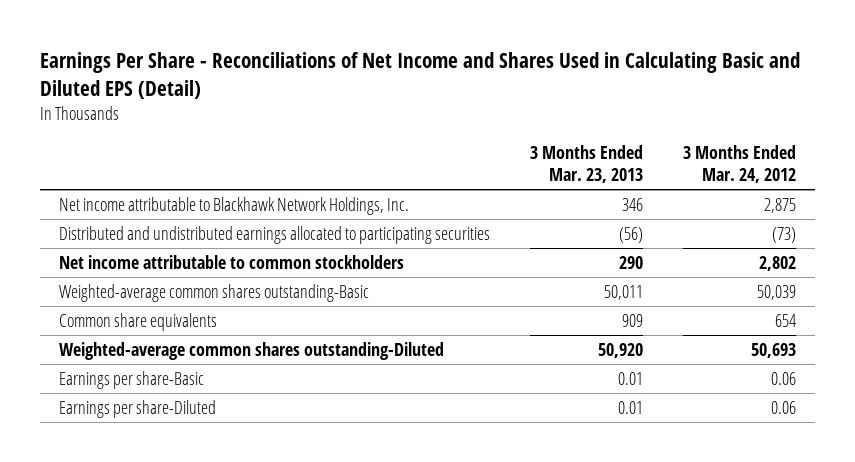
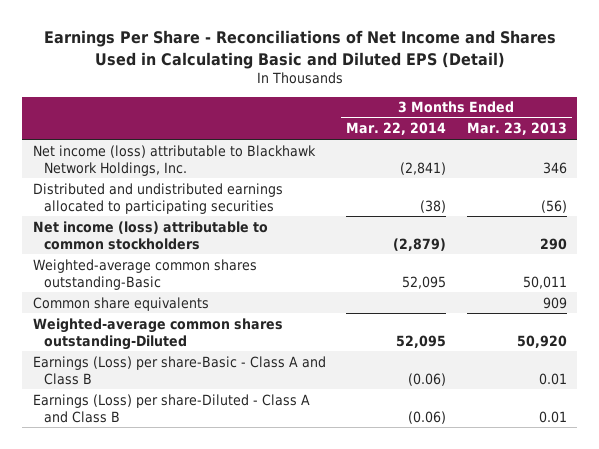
- | 3 Months Ended Mar. 23, 2013 | 3 Months Ended Mar. 24, 2012
+ | 3 Months Ended Mar. 22, 2014 | 3 Months Ended Mar. 23, 2013
- Net income attributable to Blackhawk Network Holdings, Inc. | 346 | 2,875
+ Net income (loss) attributable to Blackhawk Network Holdings, Inc. | (2,841) | 346
- Net income attributable to common stockholders | 290 | 2,802
+ Net income (loss) attributable to common stockholders | (2,879) | 290
- Earnings per share-Basic | 0.01 | 0.06
- Earnings per share-Diluted | 0.01 | 0.06
+ Earnings (Loss) per share-Basic - Class A and Class B | (0.06) | 0.01
+ Earnings (Loss) per share-Diluted - Class A and Class B | (0.06) | 0.01

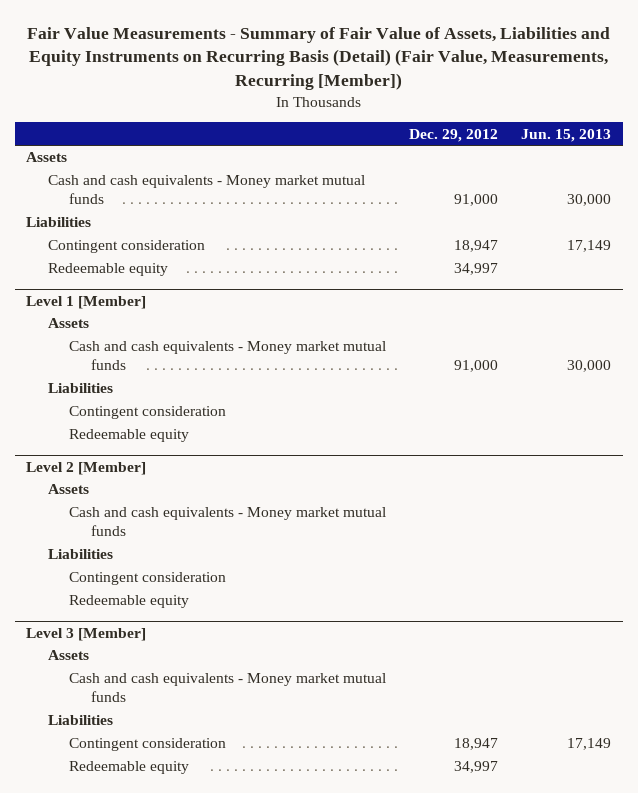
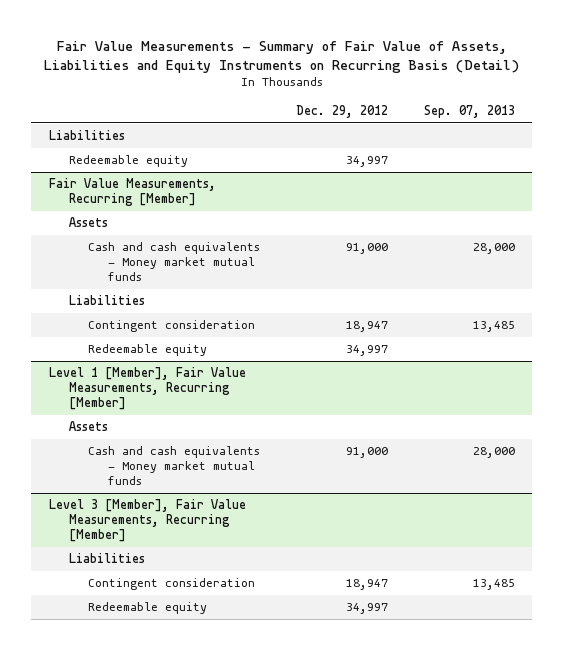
- Fair Value Measurements - Summary of Fair Value of Assets, Liabilities and Equity Instruments on Recurring Basis (Detail) (Fair Value, Measurements, Recurring [Member])
+ Fair Value Measurements - Summary of Fair Value of Assets, Liabilities and Equity Instruments on Recurring Basis (Detail)
- | Dec. 29, 2012 | Jun. 15, 2013
+ | Dec. 29, 2012 | Sep. 07, 2013
+ Liabilities
+ Redeemable equity | 34,997 |
+ Fair Value Measurements, Recurring [Member]
- Level 1 [Member]
+ Level 1 [Member], Fair Value Measurements, Recurring [Member]
- Liabilities
- Contingent consideration
- Redeemable equity
- Level 2 [Member]
- Assets
- Cash and cash equivalents - Money market mutual funds
- Liabilities
- Contingent consideration
- Redeemable equity
- Level 3 [Member]
- Assets
- Cash and cash equivalents - Money market mutual funds
+ Level 3 [Member], Fair Value Measurements, Recurring [Member]

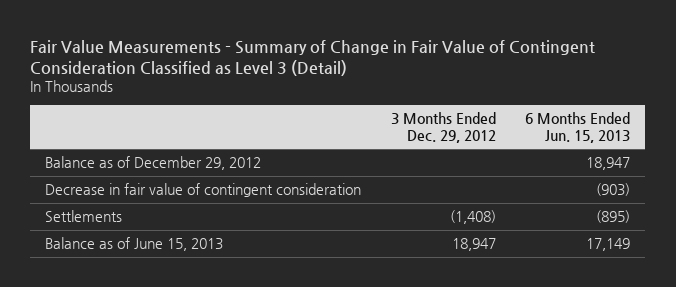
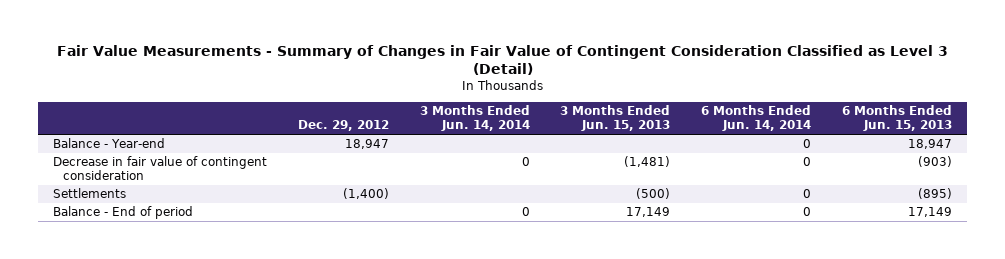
- Fair Value Measurements - Summary of Change in Fair Value of Contingent Consideration Classified as Level 3 (Detail)
+ Fair Value Measurements - Summary of Changes in Fair Value of Contingent Consideration Classified as Level 3 (Detail)
- | 3 Months Ended Dec. 29, 2012 | 6 Months Ended Jun. 15, 2013
+ | Dec. 29, 2012 | 3 Months Ended Jun. 14, 2014 | 3 Months Ended Jun. 15, 2013 | 6 Months Ended Jun. 14, 2014 | 6 Months Ended Jun. 15, 2013
- Balance as of December 29, 2012 | | 18,947
+ Balance - Year-end | 18,947 | | | 0 | 18,947
- Balance as of June 15, 2013 | 18,947 | 17,149
+ Balance - End of period | | 0 | 17,149 | 0 | 17,149

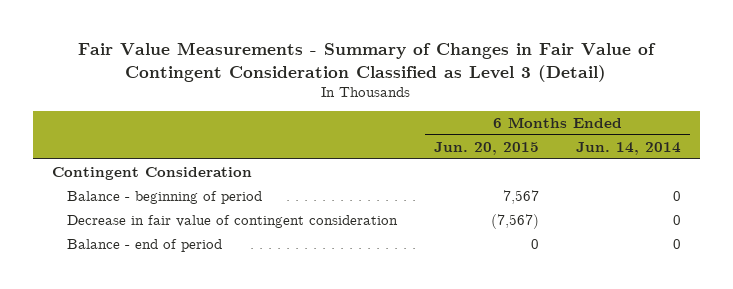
- | Dec. 29, 2012 | 3 Months Ended Jun. 14, 2014 | 3 Months Ended Jun. 15, 2013 | 6 Months Ended Jun. 14, 2014 | 6 Months Ended Jun. 15, 2013
+ | 6 Months Ended Jun. 20, 2015 | 6 Months Ended Jun. 14, 2014
- Balance - Year-end | 18,947 | | | 0 | 18,947
+ Contingent Consideration
+ Balance - beginning of period | 7,567 | 0
- Settlements | (1,400) | | (500) | 0 | (895)
- Balance - End of period | | 0 | 17,149 | 0 | 17,149
+ Balance - end of period | 0 | 0

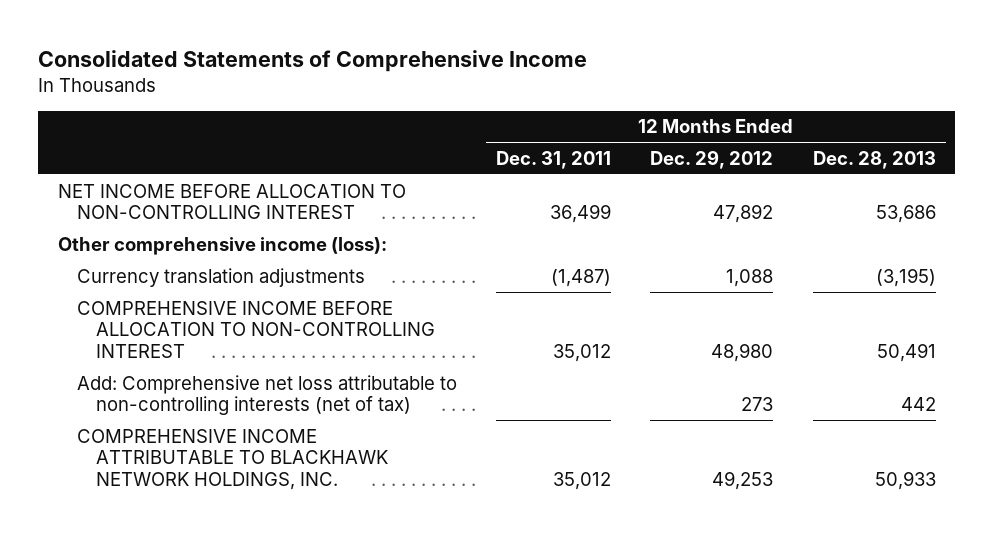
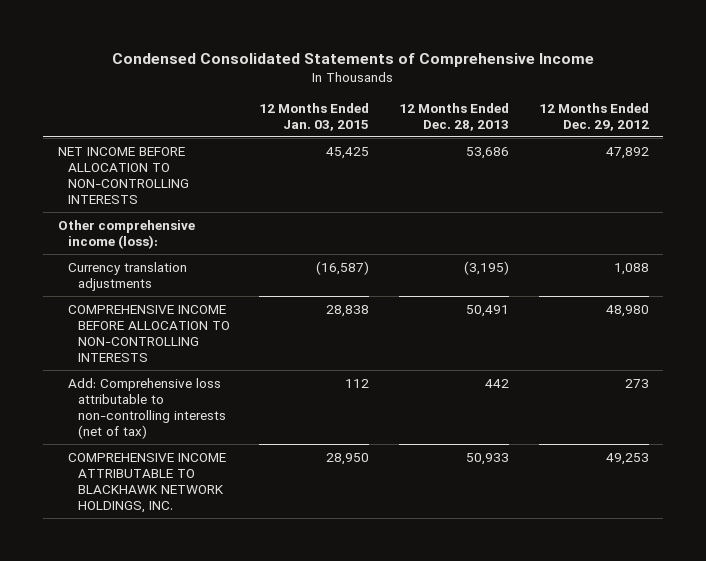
- Consolidated Statements of Comprehensive Income
+ Condensed Consolidated Statements of Comprehensive Income
- | 12 Months Ended Dec. 31, 2011 | 12 Months Ended Dec. 29, 2012 | 12 Months Ended Dec. 28, 2013
+ | 12 Months Ended Jan. 03, 2015 | 12 Months Ended Dec. 28, 2013 | 12 Months Ended Dec. 29, 2012
- NET INCOME BEFORE ALLOCATION TO NON-CONTROLLING INTEREST | 36,499 | 47,892 | 53,686
+ NET INCOME BEFORE ALLOCATION TO NON-CONTROLLING INTERESTS | 45,425 | 53,686 | 47,892
- COMPREHENSIVE INCOME BEFORE ALLOCATION TO NON-CONTROLLING INTEREST | 35,012 | 48,980 | 50,491
- Add: Comprehensive net loss attributable to non-controlling interests (net of tax) | | 273 | 442
+ COMPREHENSIVE INCOME BEFORE ALLOCATION TO NON-CONTROLLING INTERESTS | 28,838 | 50,491 | 48,980
+ Add: Comprehensive loss attributable to non-controlling interests (net of tax) | 112 | 442 | 273

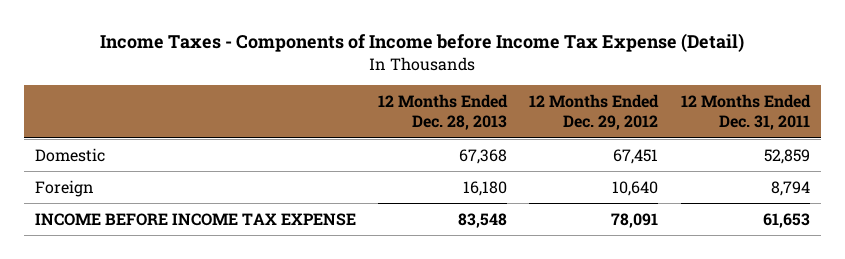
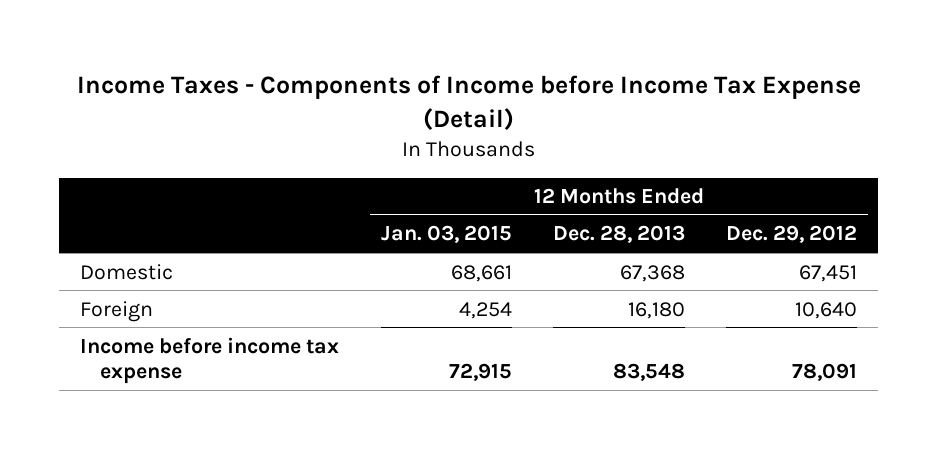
- | 12 Months Ended Dec. 28, 2013 | 12 Months Ended Dec. 29, 2012 | 12 Months Ended Dec. 31, 2011
+ | 12 Months Ended Jan. 03, 2015 | 12 Months Ended Dec. 28, 2013 | 12 Months Ended Dec. 29, 2012
- INCOME BEFORE INCOME TAX EXPENSE | 83,548 | 78,091 | 61,653
+ Income before income tax expense | 72,915 | 83,548 | 78,091

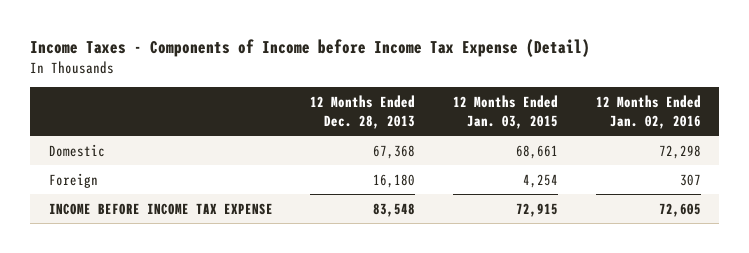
- | 12 Months Ended Jan. 03, 2015 | 12 Months Ended Dec. 28, 2013 | 12 Months Ended Dec. 29, 2012
+ | 12 Months Ended Dec. 28, 2013 | 12 Months Ended Jan. 03, 2015 | 12 Months Ended Jan. 02, 2016
- Income before income tax expense | 72,915 | 83,548 | 78,091
+ INCOME BEFORE INCOME TAX EXPENSE | 83,548 | 72,915 | 72,605

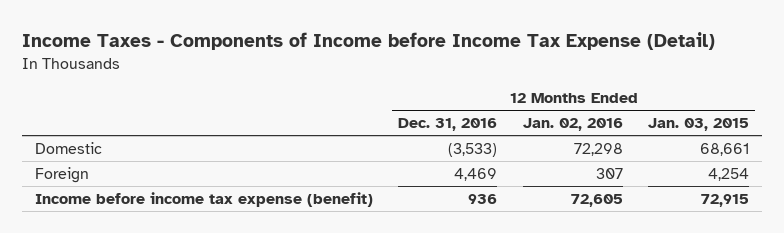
- | 12 Months Ended Dec. 28, 2013 | 12 Months Ended Jan. 03, 2015 | 12 Months Ended Jan. 02, 2016
+ | 12 Months Ended Dec. 31, 2016 | 12 Months Ended Jan. 02, 2016 | 12 Months Ended Jan. 03, 2015
- INCOME BEFORE INCOME TAX EXPENSE | 83,548 | 72,915 | 72,605
+ Income before income tax expense (benefit) | 936 | 72,605 | 72,915

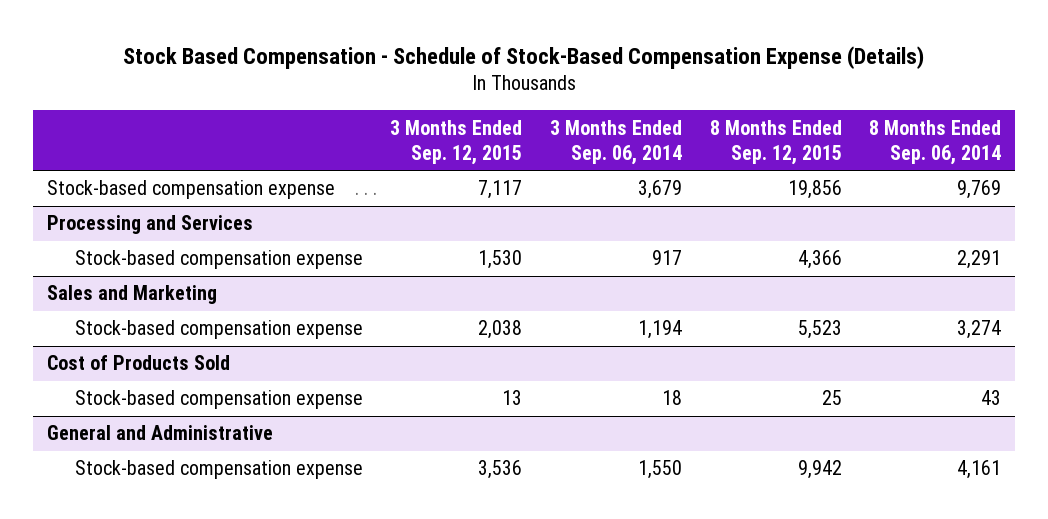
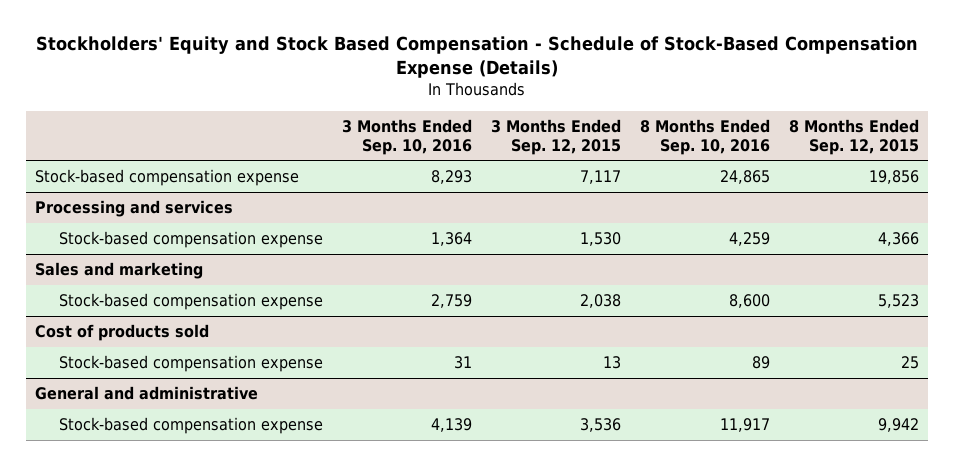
- Stock Based Compensation - Schedule of Stock-Based Compensation Expense (Details)
+ Stockholders' Equity and Stock Based Compensation - Schedule of Stock-Based Compensation Expense (Details)
- | 3 Months Ended Sep. 12, 2015 | 3 Months Ended Sep. 06, 2014 | 8 Months Ended Sep. 12, 2015 | 8 Months Ended Sep. 06, 2014
+ | 3 Months Ended Sep. 10, 2016 | 3 Months Ended Sep. 12, 2015 | 8 Months Ended Sep. 10, 2016 | 8 Months Ended Sep. 12, 2015
- Processing and Services
+ Processing and services
- Sales and Marketing
+ Sales and marketing
- Cost of Products Sold
+ Cost of products sold
- General and Administrative
+ General and administrative

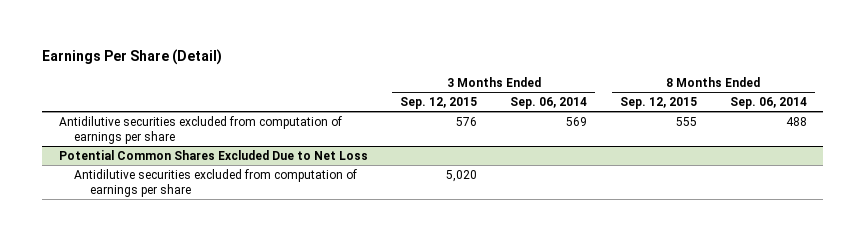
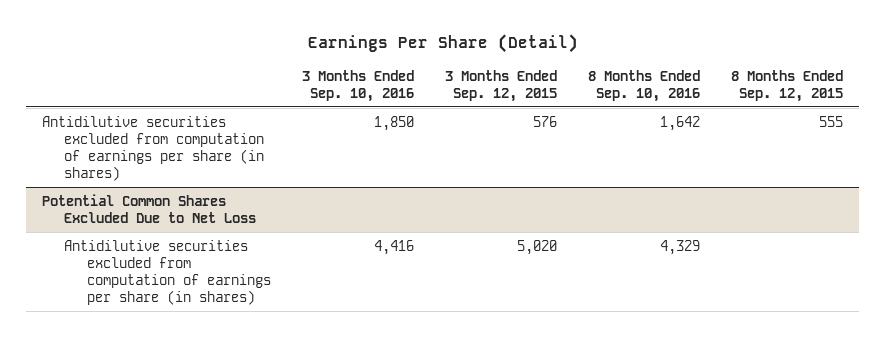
- | 3 Months Ended Sep. 12, 2015 | 3 Months Ended Sep. 06, 2014 | 8 Months Ended Sep. 12, 2015 | 8 Months Ended Sep. 06, 2014
+ | 3 Months Ended Sep. 10, 2016 | 3 Months Ended Sep. 12, 2015 | 8 Months Ended Sep. 10, 2016 | 8 Months Ended Sep. 12, 2015
- Antidilutive securities excluded from computation of earnings per share | 576 | 569 | 555 | 488
+ Antidilutive securities excluded from computation of earnings per share (in shares) | 1,850 | 576 | 1,642 | 555
@ Potential Common Shares Excluded Due to Net Loss
- Antidilutive securities excluded from computation of earnings per share | 5,020 | | |
+ Antidilutive securities excluded from computation of earnings per share (in shares) | 4,416 | 5,020 | 4,329 |

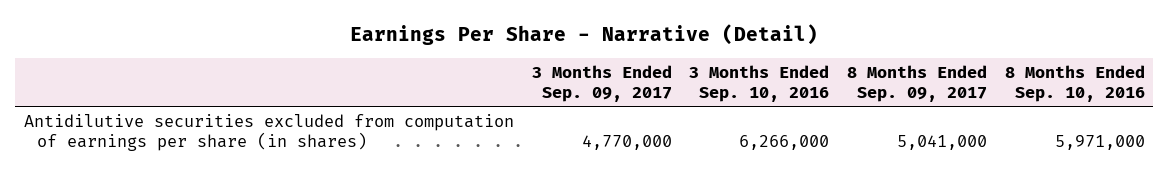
- Earnings Per Share (Detail)
+ Earnings Per Share - Narrative (Detail)
- | 3 Months Ended Sep. 10, 2016 | 3 Months Ended Sep. 12, 2015 | 8 Months Ended Sep. 10, 2016 | 8 Months Ended Sep. 12, 2015
+ | 3 Months Ended Sep. 09, 2017 | 3 Months Ended Sep. 10, 2016 | 8 Months Ended Sep. 09, 2017 | 8 Months Ended Sep. 10, 2016
- Antidilutive securities excluded from computation of earnings per share (in shares) | 1,850 | 576 | 1,642 | 555
- Potential Common Shares Excluded Due to Net Loss
- Antidilutive securities excluded from computation of earnings per share (in shares) | 4,416 | 5,020 | 4,329 |
+ Antidilutive securities excluded from computation of earnings per share (in shares) | 4,770,000 | 6,266,000 | 5,041,000 | 5,971,000

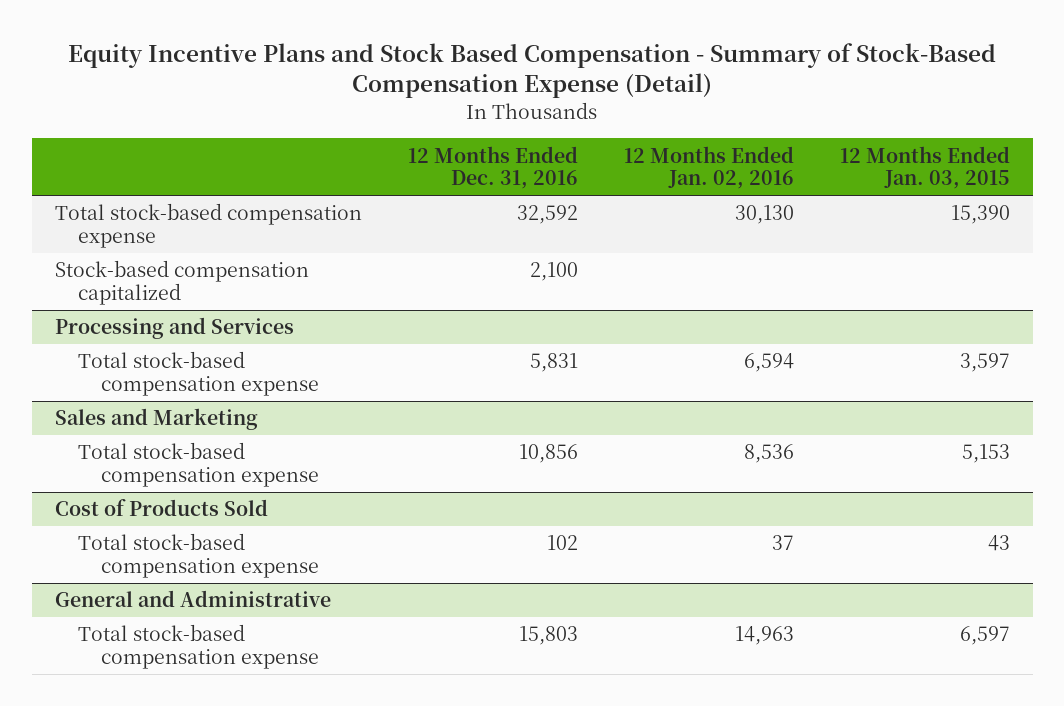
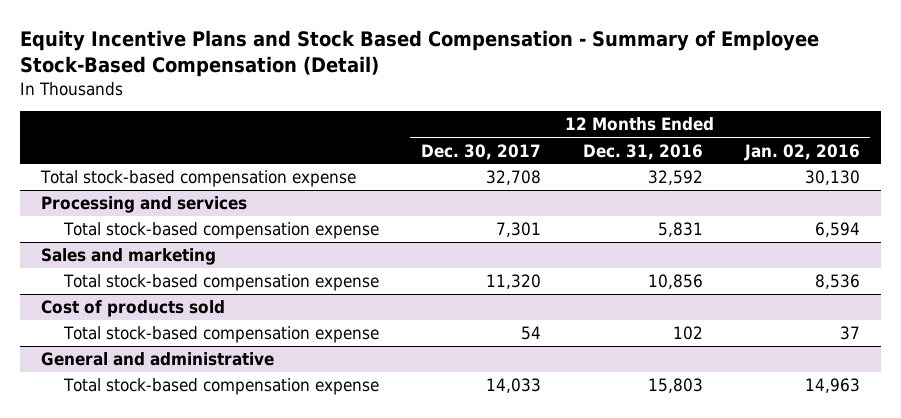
- Equity Incentive Plans and Stock Based Compensation - Summary of Stock-Based Compensation Expense (Detail)
+ Equity Incentive Plans and Stock Based Compensation - Summary of Employee Stock-Based Compensation (Detail)
- | 12 Months Ended Dec. 31, 2016 | 12 Months Ended Jan. 02, 2016 | 12 Months Ended Jan. 03, 2015
+ | 12 Months Ended Dec. 30, 2017 | 12 Months Ended Dec. 31, 2016 | 12 Months Ended Jan. 02, 2016
- Stock-based compensation capitalized | 2,100 | |
- Processing and Services
+ Processing and services
- Sales and Marketing
+ Sales and marketing
- Cost of Products Sold
+ Cost of products sold
- General and Administrative
+ General and administrative

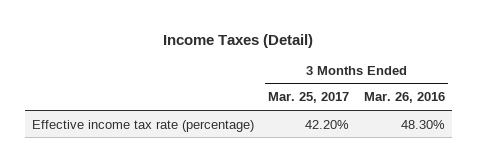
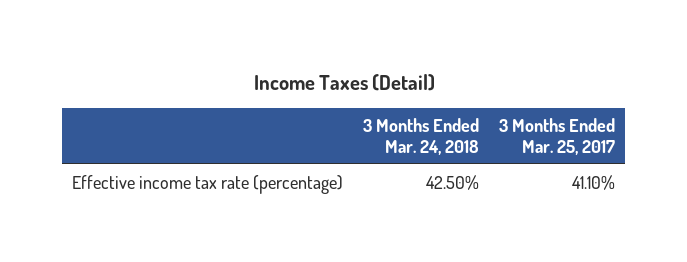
- | 3 Months Ended Mar. 25, 2017 | 3 Months Ended Mar. 26, 2016
+ | 3 Months Ended Mar. 24, 2018 | 3 Months Ended Mar. 25, 2017
- Effective income tax rate (percentage) | 42.20% | 48.30%
+ Effective income tax rate (percentage) | 42.50% | 41.10%

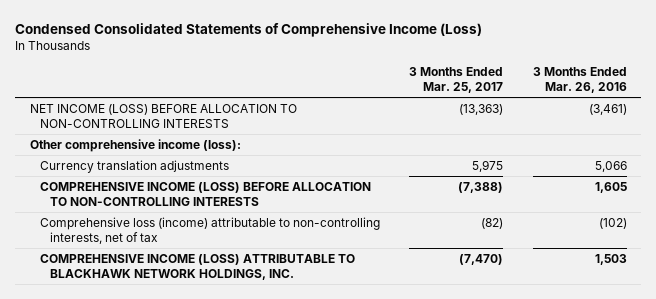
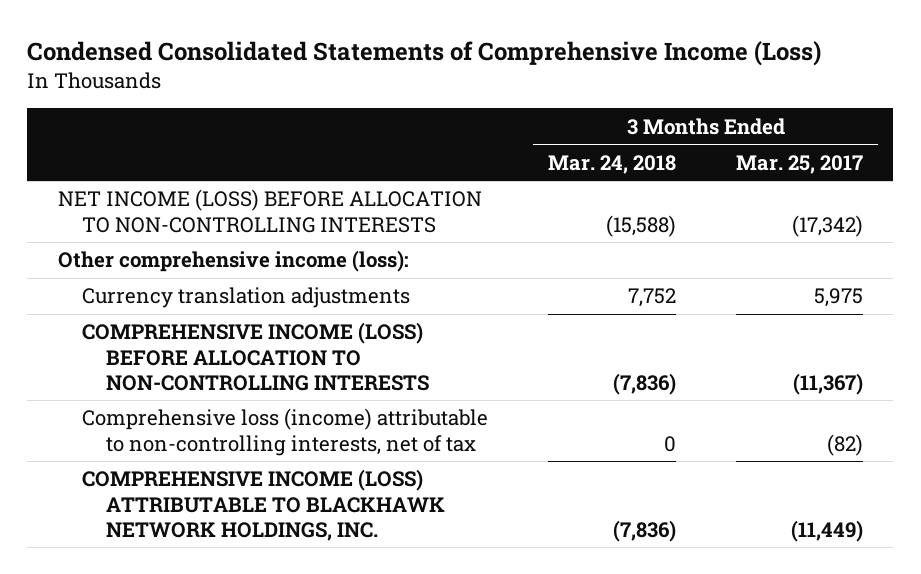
- | 3 Months Ended Mar. 25, 2017 | 3 Months Ended Mar. 26, 2016
+ | 3 Months Ended Mar. 24, 2018 | 3 Months Ended Mar. 25, 2017
- NET INCOME (LOSS) BEFORE ALLOCATION TO NON-CONTROLLING INTERESTS | (13,363) | (3,461)
+ NET INCOME (LOSS) BEFORE ALLOCATION TO NON-CONTROLLING INTERESTS | (15,588) | (17,342)
- COMPREHENSIVE INCOME (LOSS) BEFORE ALLOCATION TO NON-CONTROLLING INTERESTS | (7,388) | 1,605
+ COMPREHENSIVE INCOME (LOSS) BEFORE ALLOCATION TO NON-CONTROLLING INTERESTS | (7,836) | (11,367)
- COMPREHENSIVE INCOME (LOSS) ATTRIBUTABLE TO BLACKHAWK NETWORK HOLDINGS, INC. | (7,470) | 1,503
+ COMPREHENSIVE INCOME (LOSS) ATTRIBUTABLE TO BLACKHAWK NETWORK HOLDINGS, INC. | (7,836) | (11,449)

